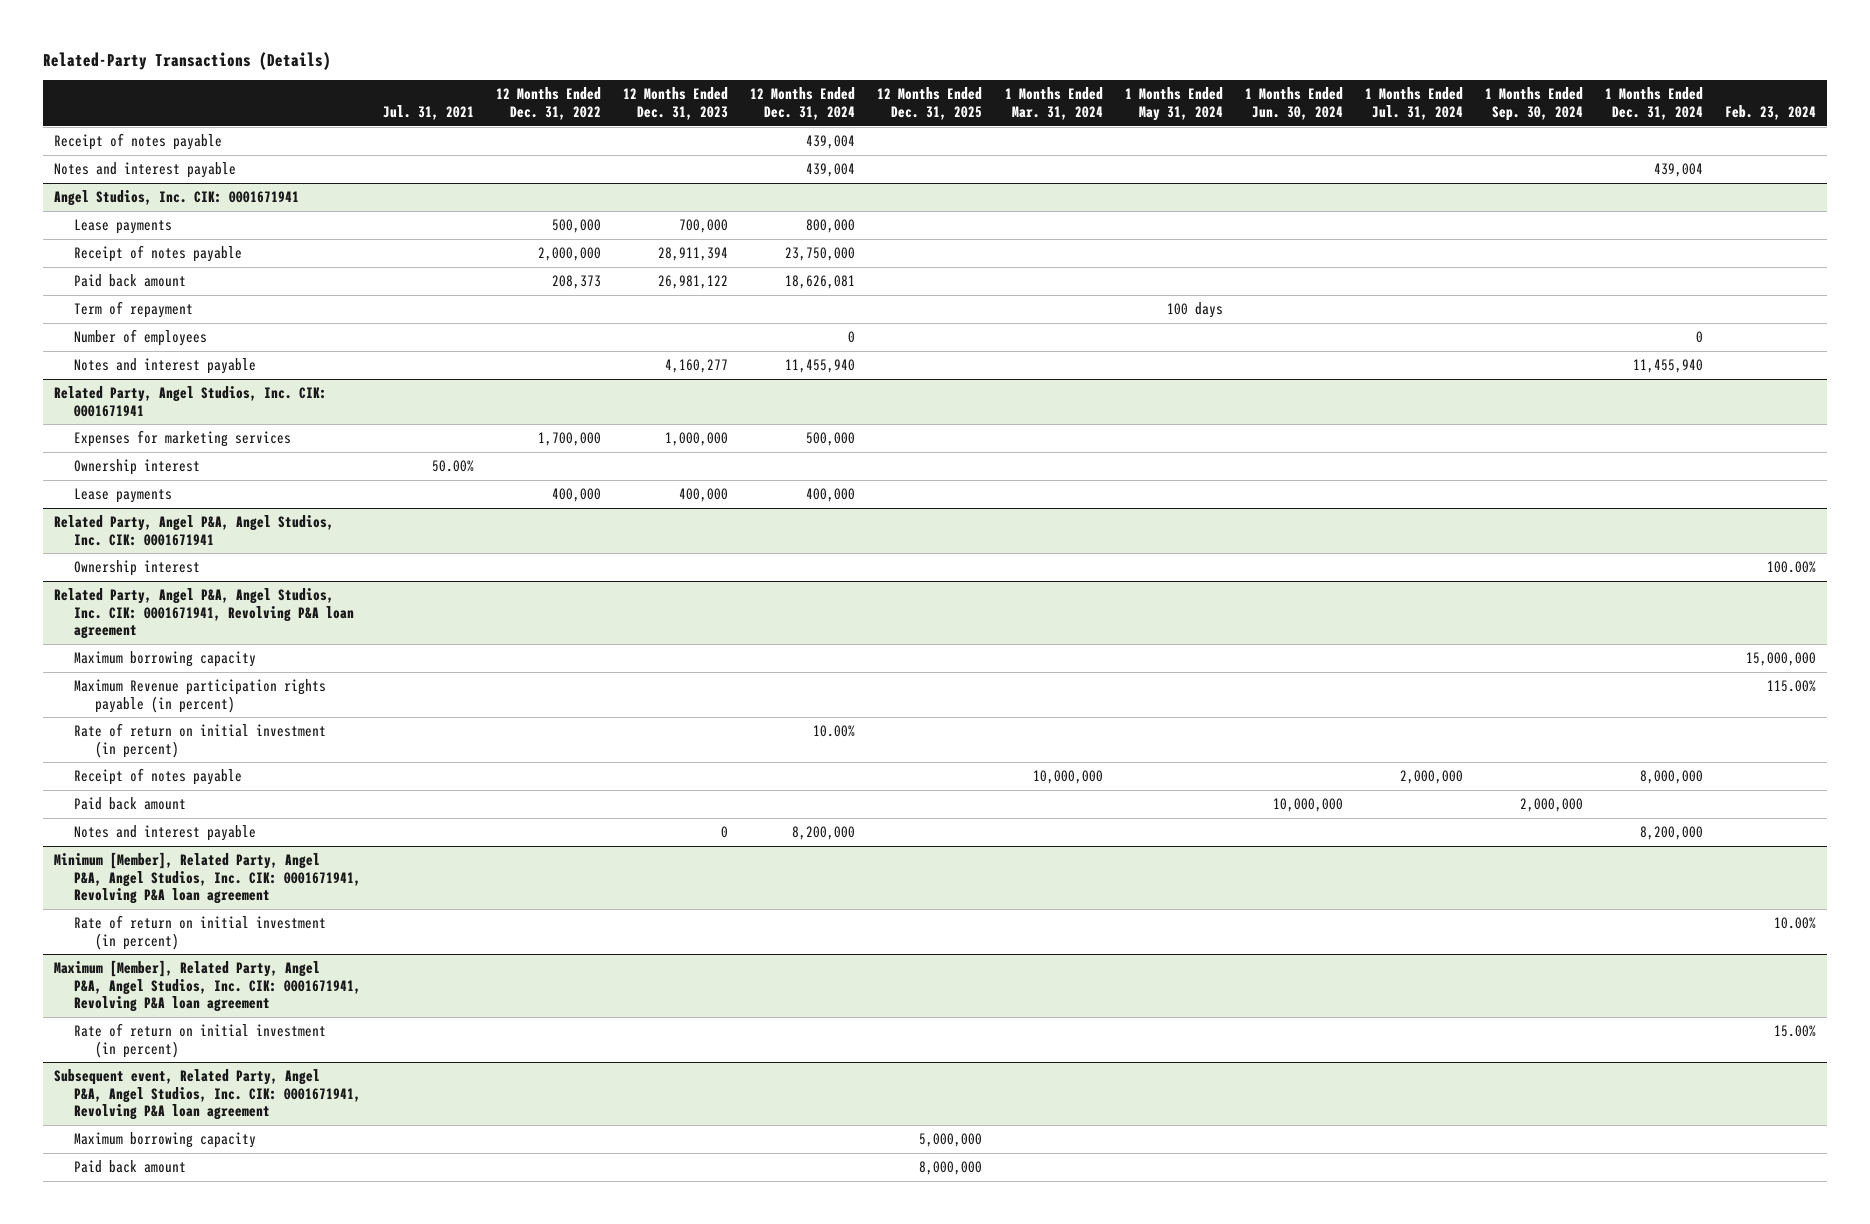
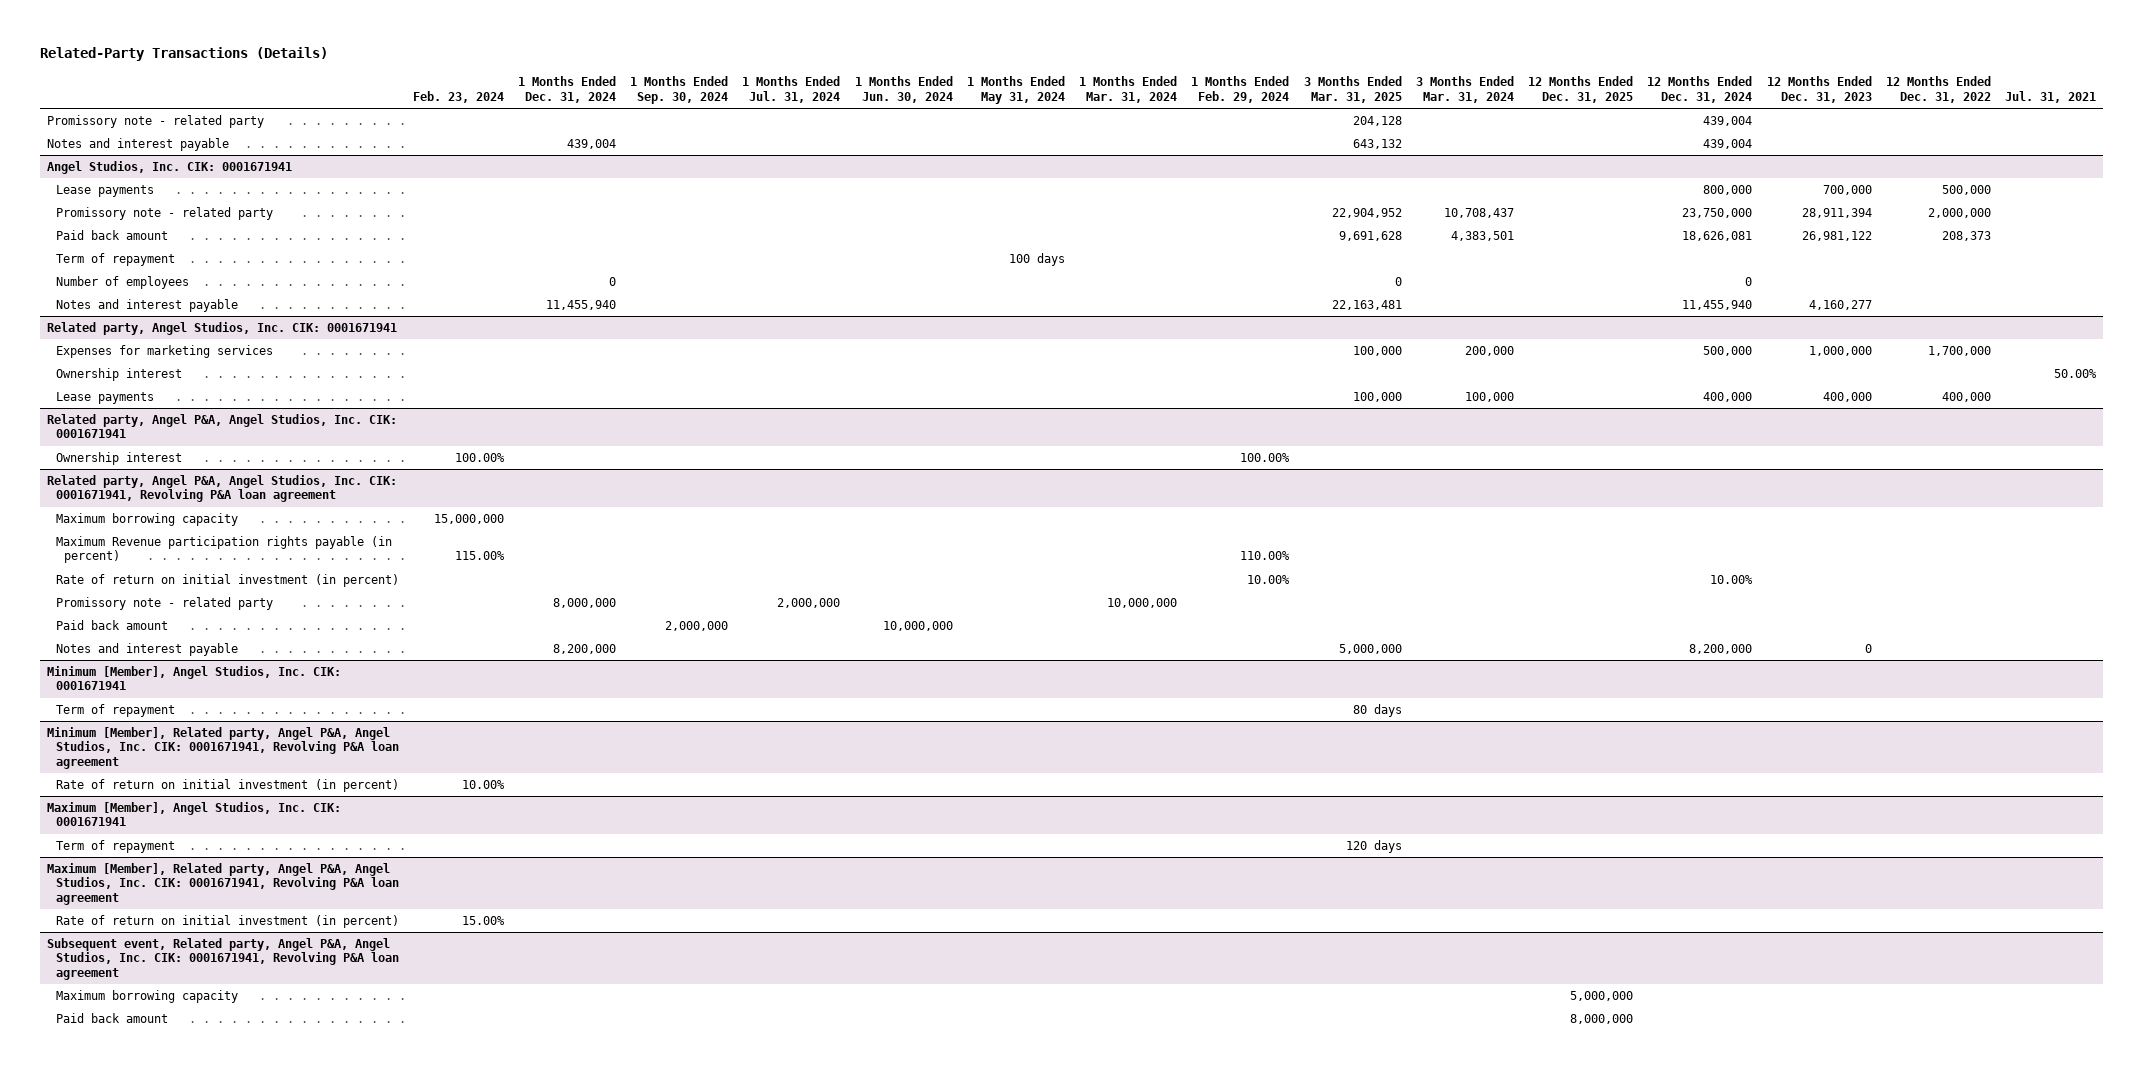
- | Jul. 31, 2021 | 12 Months Ended Dec. 31, 2022 | 12 Months Ended Dec. 31, 2023 | 12 Months Ended Dec. 31, 2024 | 12 Months Ended Dec. 31, 2025 | 1 Months Ended Mar. 31, 2024 | 1 Months Ended May 31, 2024 | 1 Months Ended Jun. 30, 2024 | 1 Months Ended Jul. 31, 2024 | 1 Months Ended Sep. 30, 2024 | 1 Months Ended Dec. 31, 2024 | Feb. 23, 2024
+ | Feb. 23, 2024 | 1 Months Ended Dec. 31, 2024 | 1 Months Ended Sep. 30, 2024 | 1 Months Ended Jul. 31, 2024 | 1 Months Ended Jun. 30, 2024 | 1 Months Ended May 31, 2024 | 1 Months Ended Mar. 31, 2024 | 1 Months Ended Feb. 29, 2024 | 3 Months Ended Mar. 31, 2025 | 3 Months Ended Mar. 31, 2024 | 12 Months Ended Dec. 31, 2025 | 12 Months Ended Dec. 31, 2024 | 12 Months Ended Dec. 31, 2023 | 12 Months Ended Dec. 31, 2022 | Jul. 31, 2021
- Receipt of notes payable | | | | 439,004 | | | | | | | |
+ Promissory note - related party | | | | | | | | | 204,128 | | | 439,004 | | |
@ Angel Studios, Inc. CIK: 0001671941
- Receipt of notes payable | | 2,000,000 | 28,911,394 | 23,750,000 | | | | | | | |
+ Promissory note - related party | | | | | | | | | 22,904,952 | 10,708,437 | | 23,750,000 | 28,911,394 | 2,000,000 |
- Related Party, Angel Studios, Inc. CIK: 0001671941
+ Related party, Angel Studios, Inc. CIK: 0001671941
- Related Party, Angel P&A, Angel Studios, Inc. CIK: 0001671941
+ Related party, Angel P&A, Angel Studios, Inc. CIK: 0001671941
- Related Party, Angel P&A, Angel Studios, Inc. CIK: 0001671941, Revolving P&A loan agreement
+ Related party, Angel P&A, Angel Studios, Inc. CIK: 0001671941, Revolving P&A loan agreement
- Receipt of notes payable | | | | | | 10,000,000 | | | 2,000,000 | | 8,000,000 |
+ Promissory note - related party | | 8,000,000 | | 2,000,000 | | | 10,000,000 | | | | | | | |
- Minimum [Member], Related Party, Angel P&A, Angel Studios, Inc. CIK: 0001671941, Revolving P&A loan agreement
+ Minimum [Member], Angel Studios, Inc. CIK: 0001671941
+ Term of repayment | | | | | | | | | 80 days | | | | | |
+ Minimum [Member], Related party, Angel P&A, Angel Studios, Inc. CIK: 0001671941, Revolving P&A loan agreement
- Maximum [Member], Related Party, Angel P&A, Angel Studios, Inc. CIK: 0001671941, Revolving P&A loan agreement
+ Maximum [Member], Angel Studios, Inc. CIK: 0001671941
+ Term of repayment | | | | | | | | | 120 days | | | | | |
+ Maximum [Member], Related party, Angel P&A, Angel Studios, Inc. CIK: 0001671941, Revolving P&A loan agreement
- Subsequent event, Related Party, Angel P&A, Angel Studios, Inc. CIK: 0001671941, Revolving P&A loan agreement
+ Subsequent event, Related party, Angel P&A, Angel Studios, Inc. CIK: 0001671941, Revolving P&A loan agreement

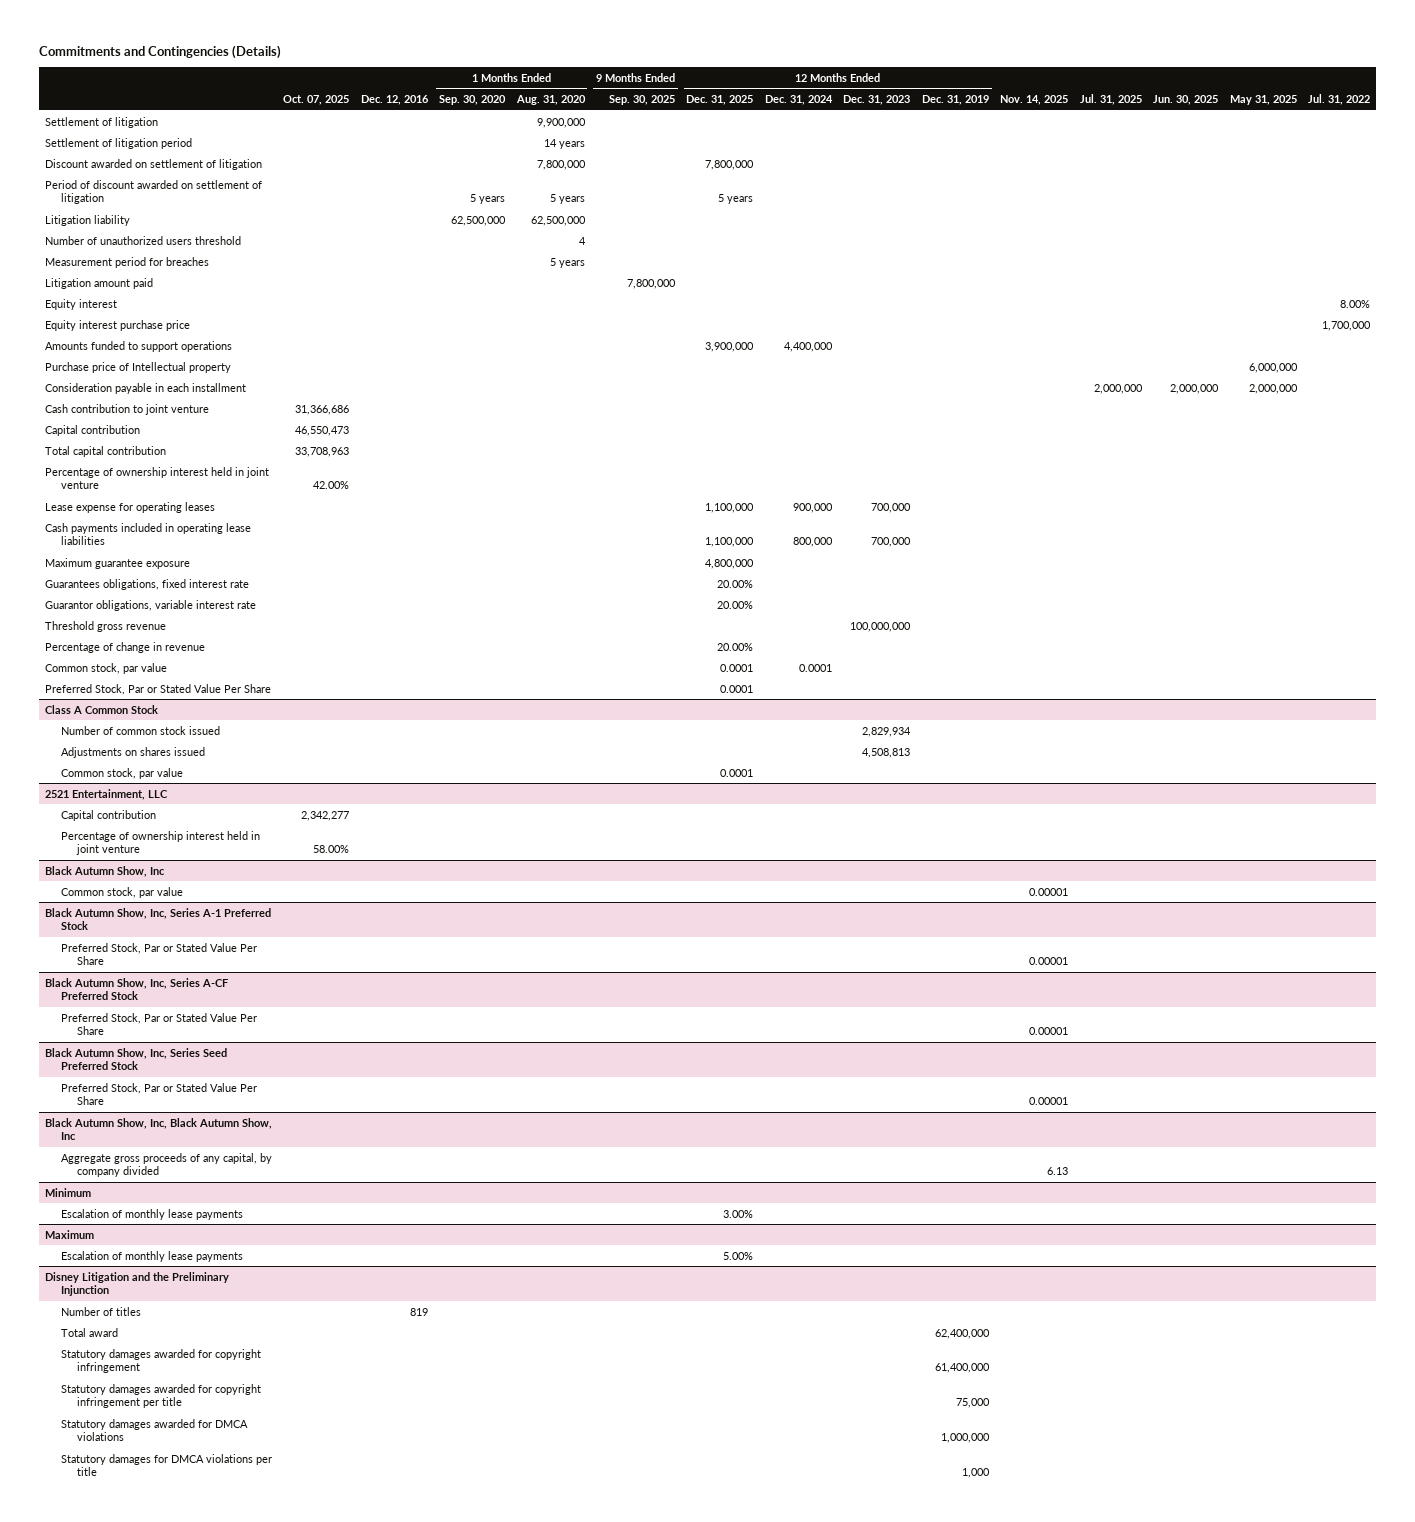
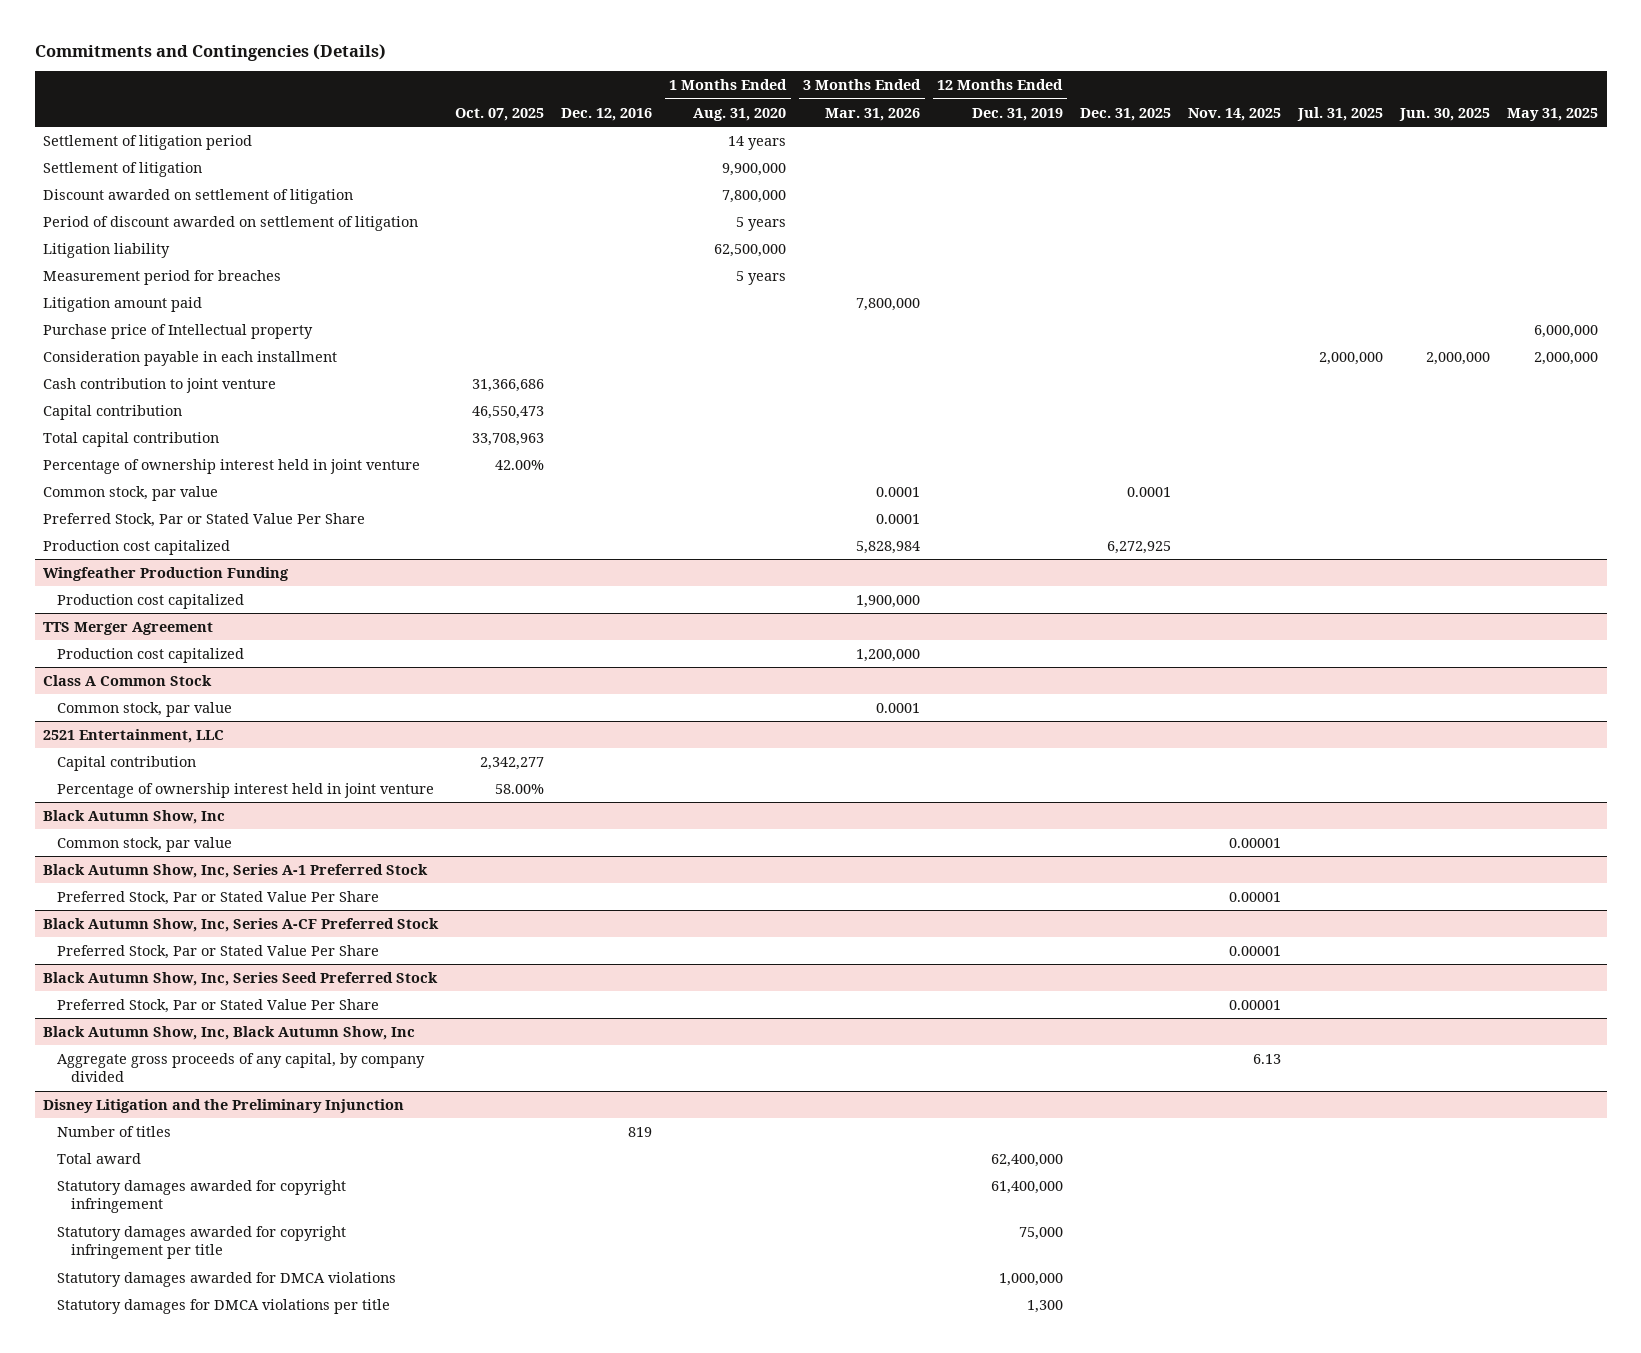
- | Oct. 07, 2025 | Dec. 12, 2016 | 1 Months Ended Sep. 30, 2020 | 1 Months Ended Aug. 31, 2020 | 9 Months Ended Sep. 30, 2025 | 12 Months Ended Dec. 31, 2025 | 12 Months Ended Dec. 31, 2024 | 12 Months Ended Dec. 31, 2023 | 12 Months Ended Dec. 31, 2019 | Nov. 14, 2025 | Jul. 31, 2025 | Jun. 30, 2025 | May 31, 2025 | Jul. 31, 2022
+ | Oct. 07, 2025 | Dec. 12, 2016 | 1 Months Ended Aug. 31, 2020 | 3 Months Ended Mar. 31, 2026 | 12 Months Ended Dec. 31, 2019 | Dec. 31, 2025 | Nov. 14, 2025 | Jul. 31, 2025 | Jun. 30, 2025 | May 31, 2025
moved down: Settlement of litigation | | | 9,900,000 | | | | | | |
- Number of unauthorized users threshold | | | | 4 | | | | | | | | | |
- Equity interest | | | | | | | | | | | | | | 8.00%
- Equity interest purchase price | | | | | | | | | | | | | | 1,700,000
- Amounts funded to support operations | | | | | | 3,900,000 | 4,400,000 | | | | | | |
- Lease expense for operating leases | | | | | | 1,100,000 | 900,000 | 700,000 | | | | | |
- Cash payments included in operating lease liabilities | | | | | | 1,100,000 | 800,000 | 700,000 | | | | | |
- Maximum guarantee exposure | | | | | | 4,800,000 | | | | | | | |
- Guarantees obligations, fixed interest rate | | | | | | 20.00% | | | | | | | |
- Guarantor obligations, variable interest rate | | | | | | 20.00% | | | | | | | |
- Threshold gross revenue | | | | | | | | 100,000,000 | | | | | |
- Percentage of change in revenue | | | | | | 20.00% | | | | | | | |
+ Production cost capitalized | | | | 5,828,984 | | 6,272,925 | | | |
+ Wingfeather Production Funding
+ Production cost capitalized | | | | 1,900,000 | | | | | |
+ TTS Merger Agreement
+ Production cost capitalized | | | | 1,200,000 | | | | | |
@ Class A Common Stock
- Number of common stock issued | | | | | | | | 2,829,934 | | | | | |
- Adjustments on shares issued | | | | | | | | 4,508,813 | | | | | |
- Minimum
- Escalation of monthly lease payments | | | | | | 3.00% | | | | | | | |
- Maximum
- Escalation of monthly lease payments | | | | | | 5.00% | | | | | | | |
@ Disney Litigation and the Preliminary Injunction
- Statutory damages for DMCA violations per title | | | | | | | | | 1,000 | | | | |
+ Statutory damages for DMCA violations per title | | | | | 1,300 | | | | |

